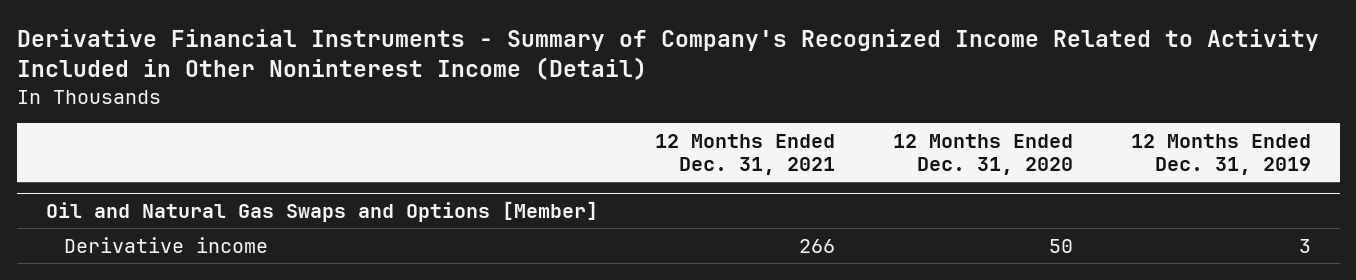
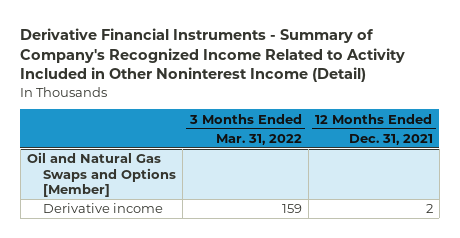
- | 12 Months Ended Dec. 31, 2021 | 12 Months Ended Dec. 31, 2020 | 12 Months Ended Dec. 31, 2019
+ | 3 Months Ended Mar. 31, 2022 | 12 Months Ended Dec. 31, 2021
@ Oil and Natural Gas Swaps and Options [Member]
- Derivative income | 266 | 50 | 3
+ Derivative income | 159 | 2

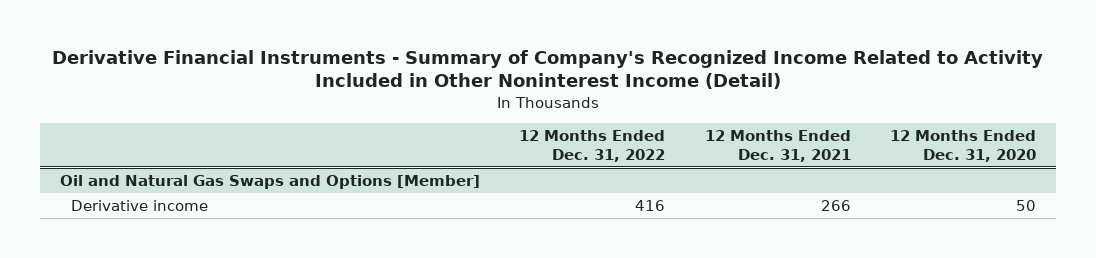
- | 3 Months Ended Mar. 31, 2022 | 12 Months Ended Dec. 31, 2021
+ | 12 Months Ended Dec. 31, 2022 | 12 Months Ended Dec. 31, 2021 | 12 Months Ended Dec. 31, 2020
@ Oil and Natural Gas Swaps and Options [Member]
- Derivative income | 159 | 2
+ Derivative income | 416 | 266 | 50

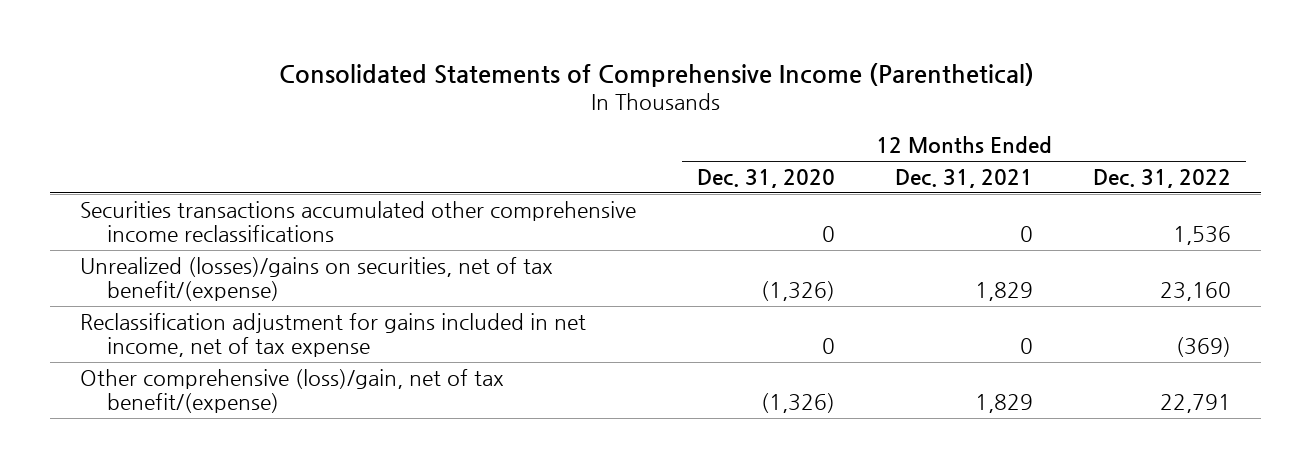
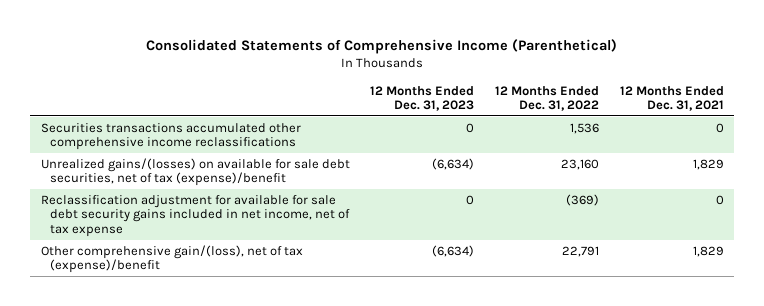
- | 12 Months Ended Dec. 31, 2020 | 12 Months Ended Dec. 31, 2021 | 12 Months Ended Dec. 31, 2022
+ | 12 Months Ended Dec. 31, 2023 | 12 Months Ended Dec. 31, 2022 | 12 Months Ended Dec. 31, 2021
- Unrealized (losses)/gains on securities, net of tax benefit/(expense) | (1,326) | 1,829 | 23,160
- Reclassification adjustment for gains included in net income, net of tax expense | 0 | 0 | (369)
- Other comprehensive (loss)/gain, net of tax benefit/(expense) | (1,326) | 1,829 | 22,791
+ Unrealized gains/(losses) on available for sale debt securities, net of tax (expense)/benefit | (6,634) | 23,160 | 1,829
+ Reclassification adjustment for available for sale debt security gains included in net income, net of tax expense | 0 | (369) | 0
+ Other comprehensive gain/(loss), net of tax (expense)/benefit | (6,634) | 22,791 | 1,829

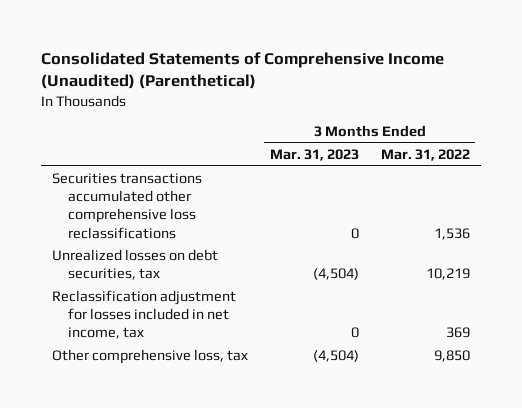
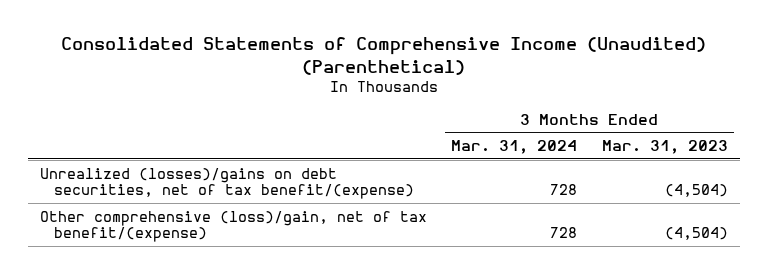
- | 3 Months Ended Mar. 31, 2023 | 3 Months Ended Mar. 31, 2022
+ | 3 Months Ended Mar. 31, 2024 | 3 Months Ended Mar. 31, 2023
- Securities transactions accumulated other comprehensive loss reclassifications | 0 | 1,536
- Unrealized losses on debt securities, tax | (4,504) | 10,219
- Reclassification adjustment for losses included in net income, tax | 0 | 369
- Other comprehensive loss, tax | (4,504) | 9,850
+ Unrealized (losses)/gains on debt securities, net of tax benefit/(expense) | 728 | (4,504)
+ Other comprehensive (loss)/gain, net of tax benefit/(expense) | 728 | (4,504)

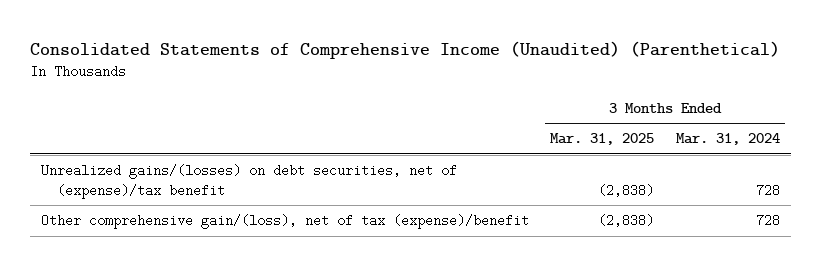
- | 3 Months Ended Mar. 31, 2024 | 3 Months Ended Mar. 31, 2023
+ | 3 Months Ended Mar. 31, 2025 | 3 Months Ended Mar. 31, 2024
- Unrealized (losses)/gains on debt securities, net of tax benefit/(expense) | 728 | (4,504)
- Other comprehensive (loss)/gain, net of tax benefit/(expense) | 728 | (4,504)
+ Unrealized gains/(losses) on debt securities, net of (expense)/tax benefit | (2,838) | 728
+ Other comprehensive gain/(loss), net of tax (expense)/benefit | (2,838) | 728

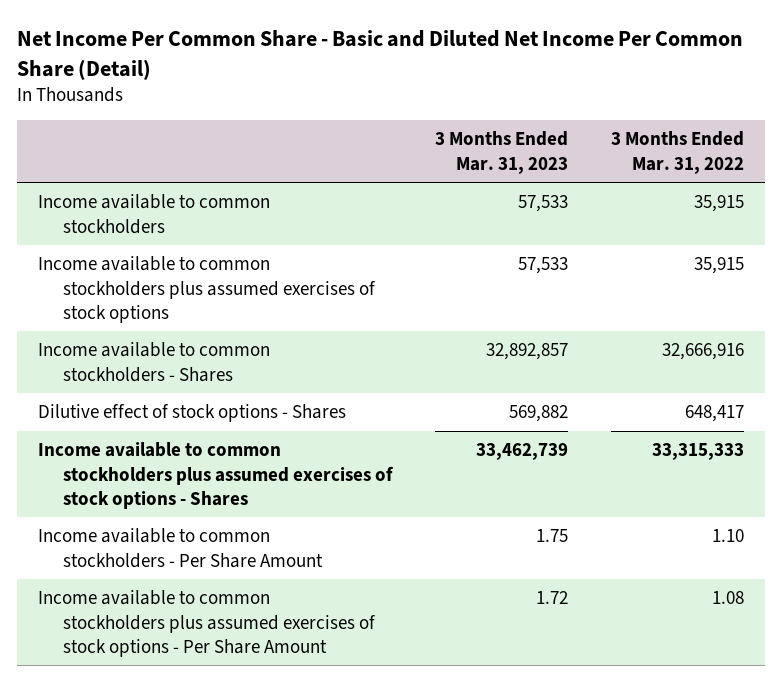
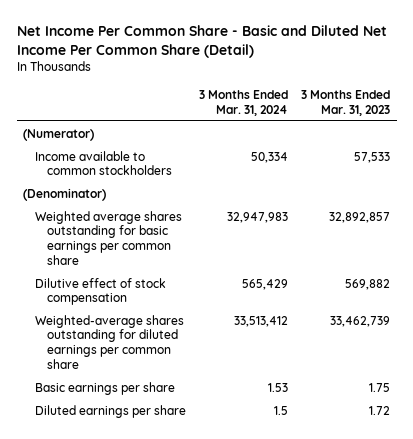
- | 3 Months Ended Mar. 31, 2023 | 3 Months Ended Mar. 31, 2022
+ | 3 Months Ended Mar. 31, 2024 | 3 Months Ended Mar. 31, 2023
+ (Numerator)
- Income available to common stockholders plus assumed exercises of stock options | 57,533 | 35,915
- Income available to common stockholders - Shares | 32,892,857 | 32,666,916
- Dilutive effect of stock options - Shares | 569,882 | 648,417
- Income available to common stockholders plus assumed exercises of stock options - Shares | 33,462,739 | 33,315,333
- Income available to common stockholders - Per Share Amount | 1.75 | 1.10
- Income available to common stockholders plus assumed exercises of stock options - Per Share Amount | 1.72 | 1.08
+ (Denominator)
+ Weighted average shares outstanding for basic earnings per common share | 32,947,983 | 32,892,857
+ Dilutive effect of stock compensation | 565,429 | 569,882
+ Weighted-average shares outstanding for diluted earnings per common share | 33,513,412 | 33,462,739
+ Basic earnings per share | 1.53 | 1.75
+ Diluted earnings per share | 1.5 | 1.72

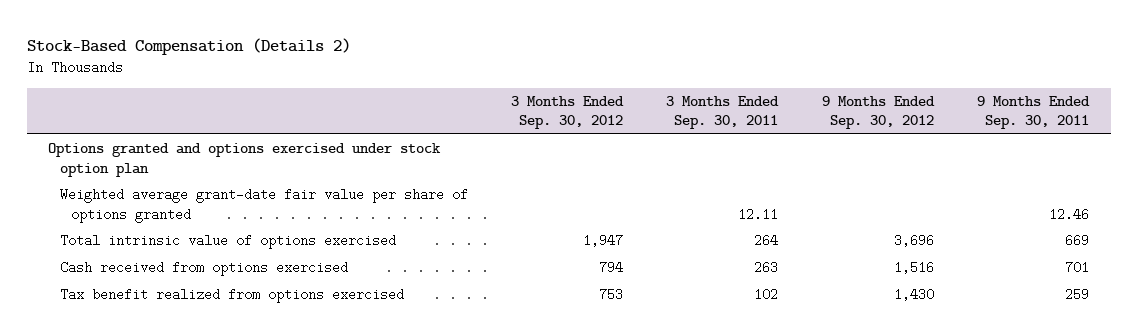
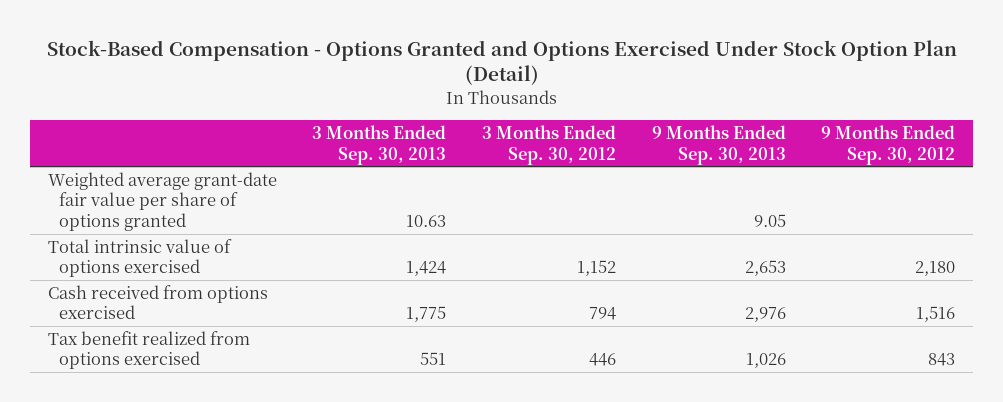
- Stock-Based Compensation (Details 2)
+ Stock-Based Compensation - Options Granted and Options Exercised Under Stock Option Plan (Detail)
- | 3 Months Ended Sep. 30, 2012 | 3 Months Ended Sep. 30, 2011 | 9 Months Ended Sep. 30, 2012 | 9 Months Ended Sep. 30, 2011
+ | 3 Months Ended Sep. 30, 2013 | 3 Months Ended Sep. 30, 2012 | 9 Months Ended Sep. 30, 2013 | 9 Months Ended Sep. 30, 2012
- Options granted and options exercised under stock option plan
- Total intrinsic value of options exercised | 1,947 | 264 | 3,696 | 669
+ Total intrinsic value of options exercised | 1,424 | 1,152 | 2,653 | 2,180
- Tax benefit realized from options exercised | 753 | 102 | 1,430 | 259
+ Tax benefit realized from options exercised | 551 | 446 | 1,026 | 843

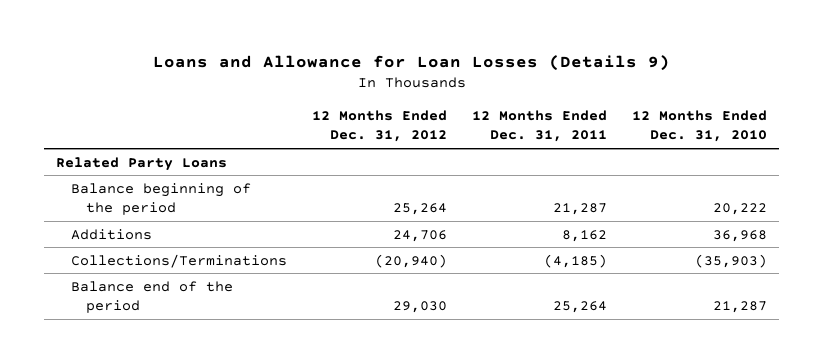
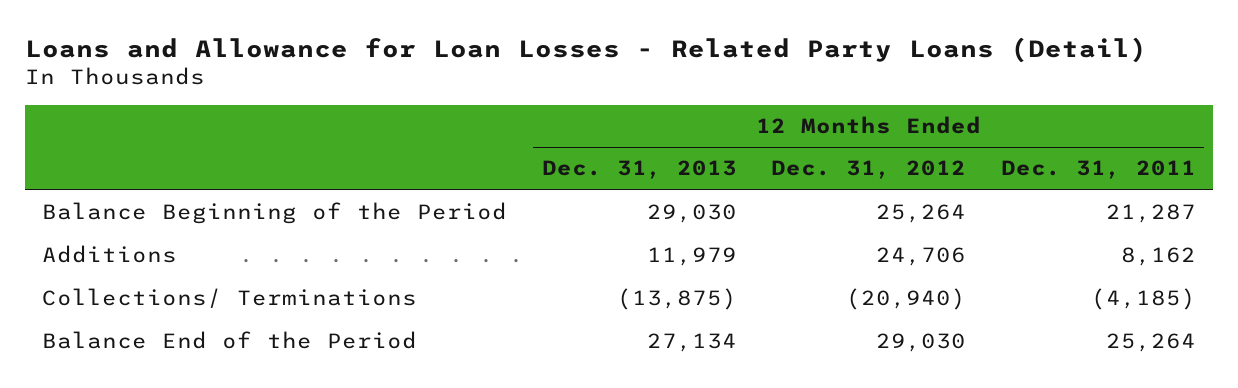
- Loans and Allowance for Loan Losses (Details 9)
+ Loans and Allowance for Loan Losses - Related Party Loans (Detail)
- | 12 Months Ended Dec. 31, 2012 | 12 Months Ended Dec. 31, 2011 | 12 Months Ended Dec. 31, 2010
+ | 12 Months Ended Dec. 31, 2013 | 12 Months Ended Dec. 31, 2012 | 12 Months Ended Dec. 31, 2011
- Related Party Loans
- Balance beginning of the period | 25,264 | 21,287 | 20,222
+ Balance Beginning of the Period | 29,030 | 25,264 | 21,287
- Collections/Terminations | (20,940) | (4,185) | (35,903)
- Balance end of the period | 29,030 | 25,264 | 21,287
+ Collections/ Terminations | (13,875) | (20,940) | (4,185)
+ Balance End of the Period | 27,134 | 29,030 | 25,264

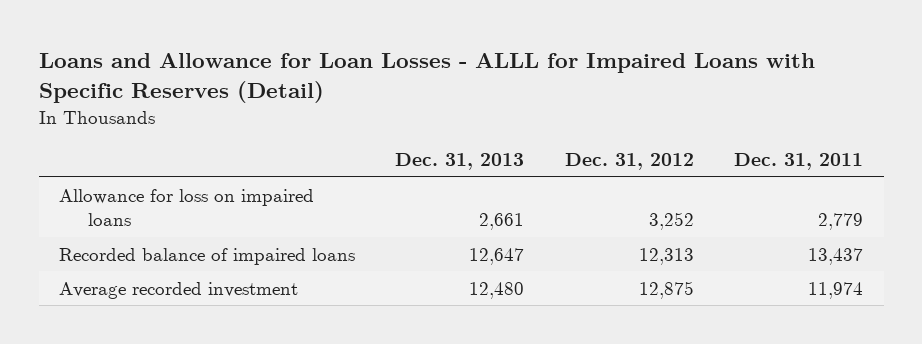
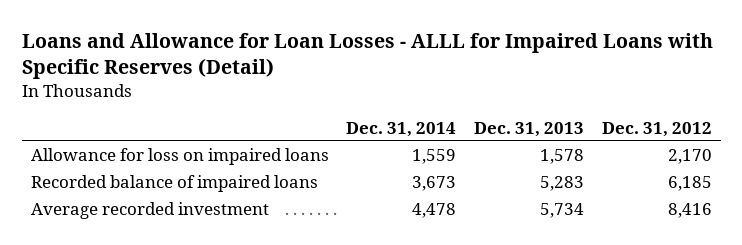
- | Dec. 31, 2013 | Dec. 31, 2012 | Dec. 31, 2011
+ | Dec. 31, 2014 | Dec. 31, 2013 | Dec. 31, 2012
- Allowance for loss on impaired loans | 2,661 | 3,252 | 2,779
- Recorded balance of impaired loans | 12,647 | 12,313 | 13,437
- Average recorded investment | 12,480 | 12,875 | 11,974
+ Allowance for loss on impaired loans | 1,559 | 1,578 | 2,170
+ Recorded balance of impaired loans | 3,673 | 5,283 | 6,185
+ Average recorded investment | 4,478 | 5,734 | 8,416

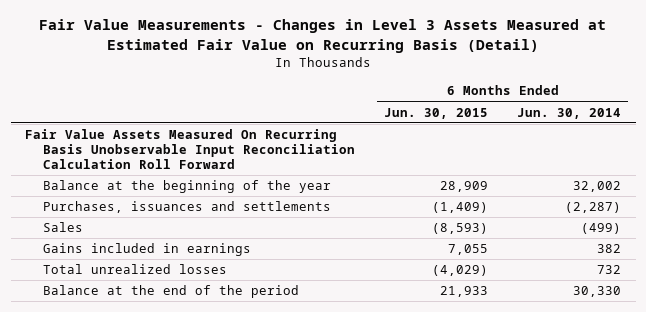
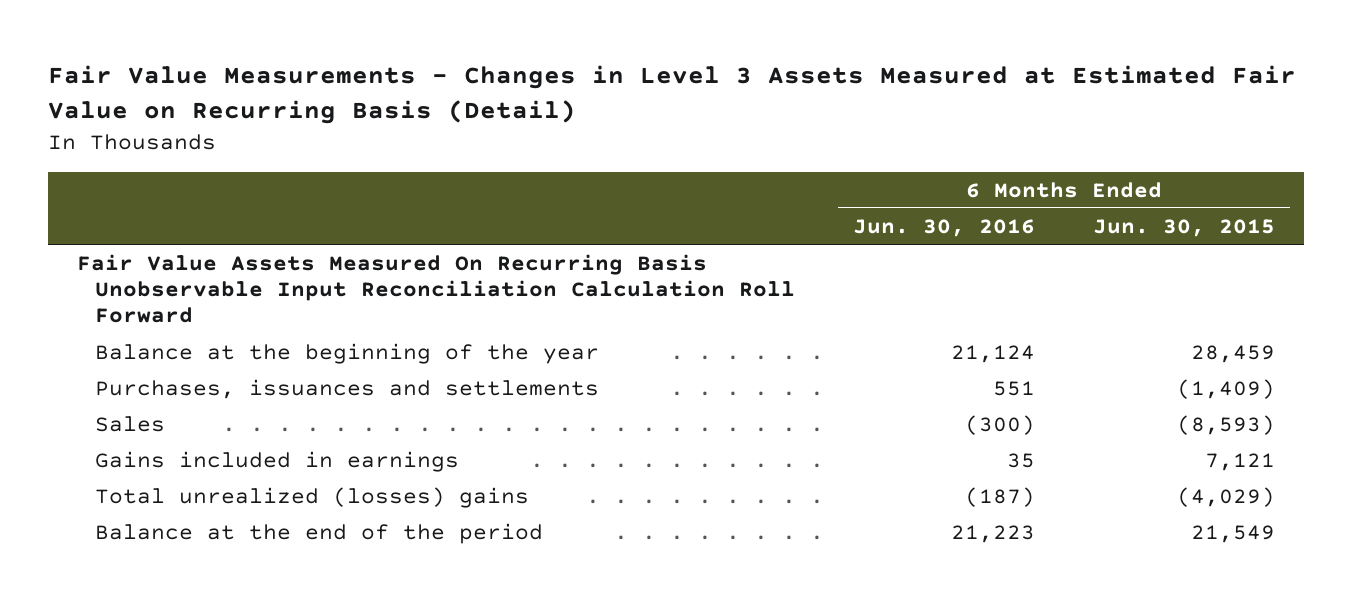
- | 6 Months Ended Jun. 30, 2015 | 6 Months Ended Jun. 30, 2014
+ | 6 Months Ended Jun. 30, 2016 | 6 Months Ended Jun. 30, 2015
- Balance at the beginning of the year | 28,909 | 32,002
+ Balance at the beginning of the year | 21,124 | 28,459
- Gains included in earnings | 7,055 | 382
- Total unrealized losses | (4,029) | 732
- Balance at the end of the period | 21,933 | 30,330
+ Gains included in earnings | 35 | 7,121
+ Total unrealized (losses) gains | (187) | (4,029)
+ Balance at the end of the period | 21,223 | 21,549

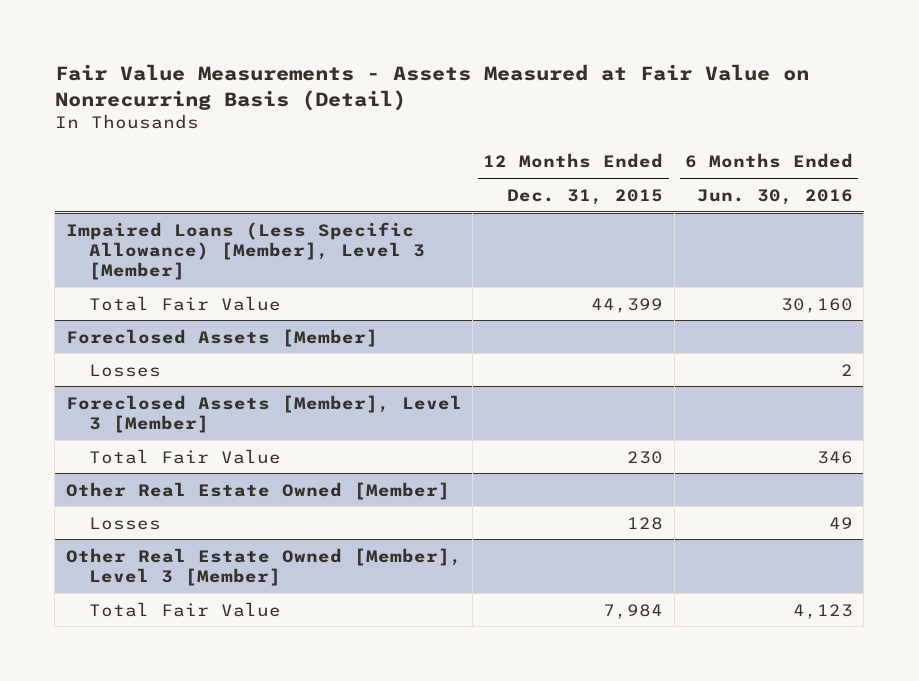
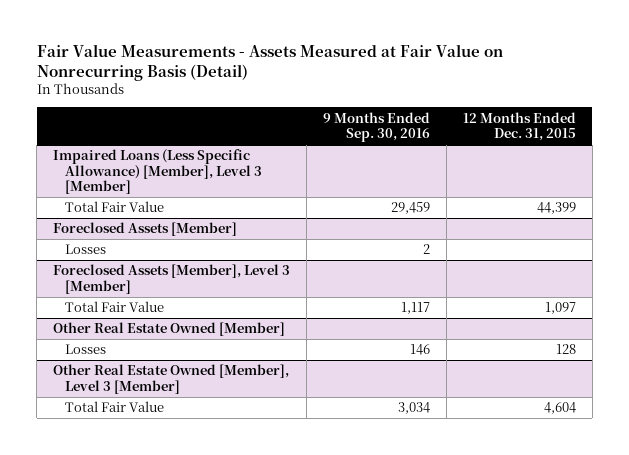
- | 12 Months Ended Dec. 31, 2015 | 6 Months Ended Jun. 30, 2016
+ | 9 Months Ended Sep. 30, 2016 | 12 Months Ended Dec. 31, 2015
@ Foreclosed Assets [Member], Level 3 [Member]
- Total Fair Value | 230 | 346
+ Total Fair Value | 1,117 | 1,097
@ Other Real Estate Owned [Member], Level 3 [Member]
- Total Fair Value | 7,984 | 4,123
+ Total Fair Value | 3,034 | 4,604

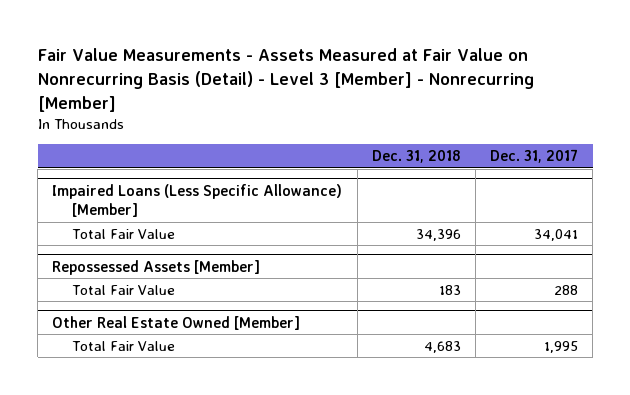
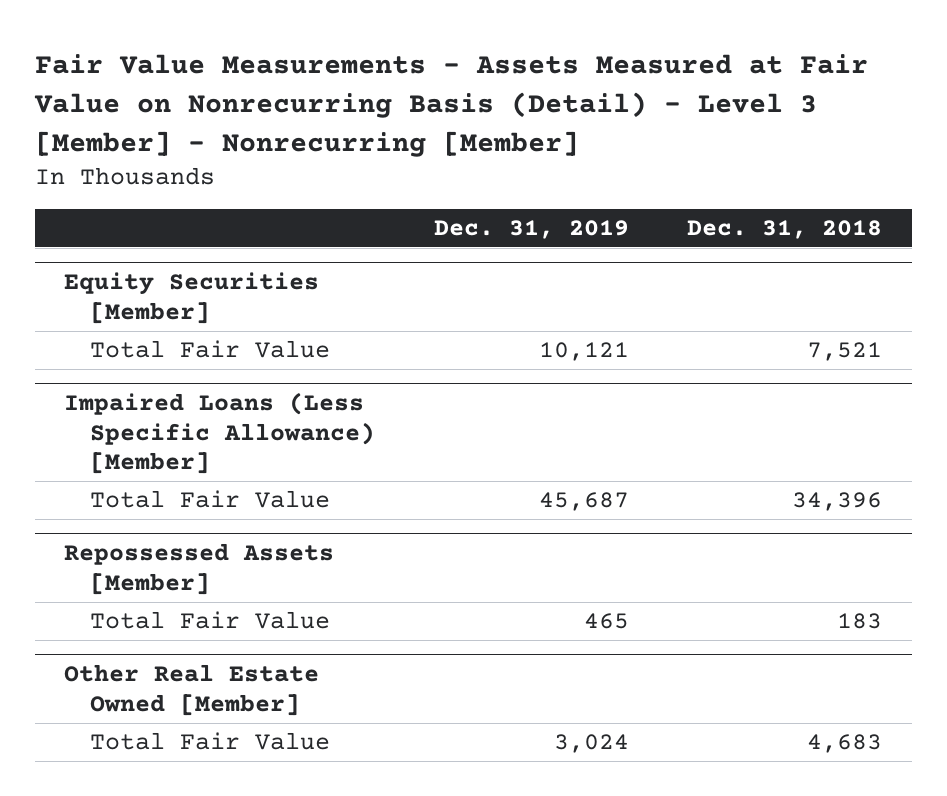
- | Dec. 31, 2018 | Dec. 31, 2017
+ | Dec. 31, 2019 | Dec. 31, 2018
+ Equity Securities [Member]
+ Total Fair Value | 10,121 | 7,521

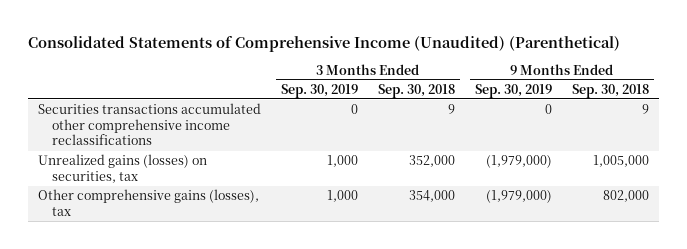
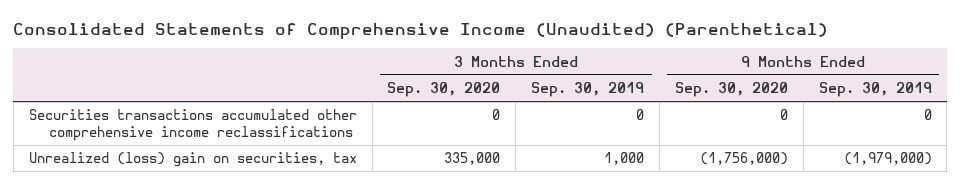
- | 3 Months Ended Sep. 30, 2019 | 3 Months Ended Sep. 30, 2018 | 9 Months Ended Sep. 30, 2019 | 9 Months Ended Sep. 30, 2018
+ | 3 Months Ended Sep. 30, 2020 | 3 Months Ended Sep. 30, 2019 | 9 Months Ended Sep. 30, 2020 | 9 Months Ended Sep. 30, 2019
- Unrealized gains (losses) on securities, tax | 1,000 | 352,000 | (1,979,000) | 1,005,000
- Other comprehensive gains (losses), tax | 1,000 | 354,000 | (1,979,000) | 802,000
+ Unrealized (loss) gain on securities, tax | 335,000 | 1,000 | (1,756,000) | (1,979,000)

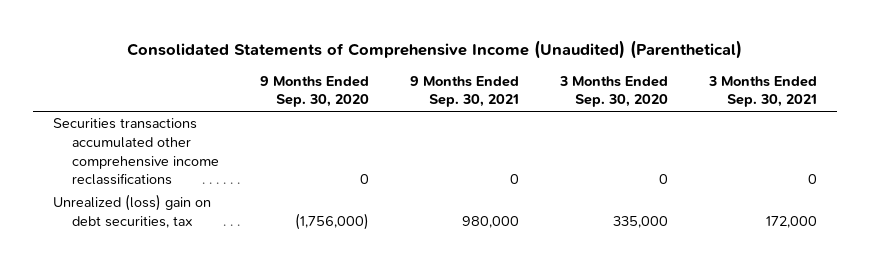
- | 3 Months Ended Sep. 30, 2020 | 3 Months Ended Sep. 30, 2019 | 9 Months Ended Sep. 30, 2020 | 9 Months Ended Sep. 30, 2019
+ | 9 Months Ended Sep. 30, 2020 | 9 Months Ended Sep. 30, 2021 | 3 Months Ended Sep. 30, 2020 | 3 Months Ended Sep. 30, 2021
- Unrealized (loss) gain on securities, tax | 335,000 | 1,000 | (1,756,000) | (1,979,000)
+ Unrealized (loss) gain on debt securities, tax | (1,756,000) | 980,000 | 335,000 | 172,000

